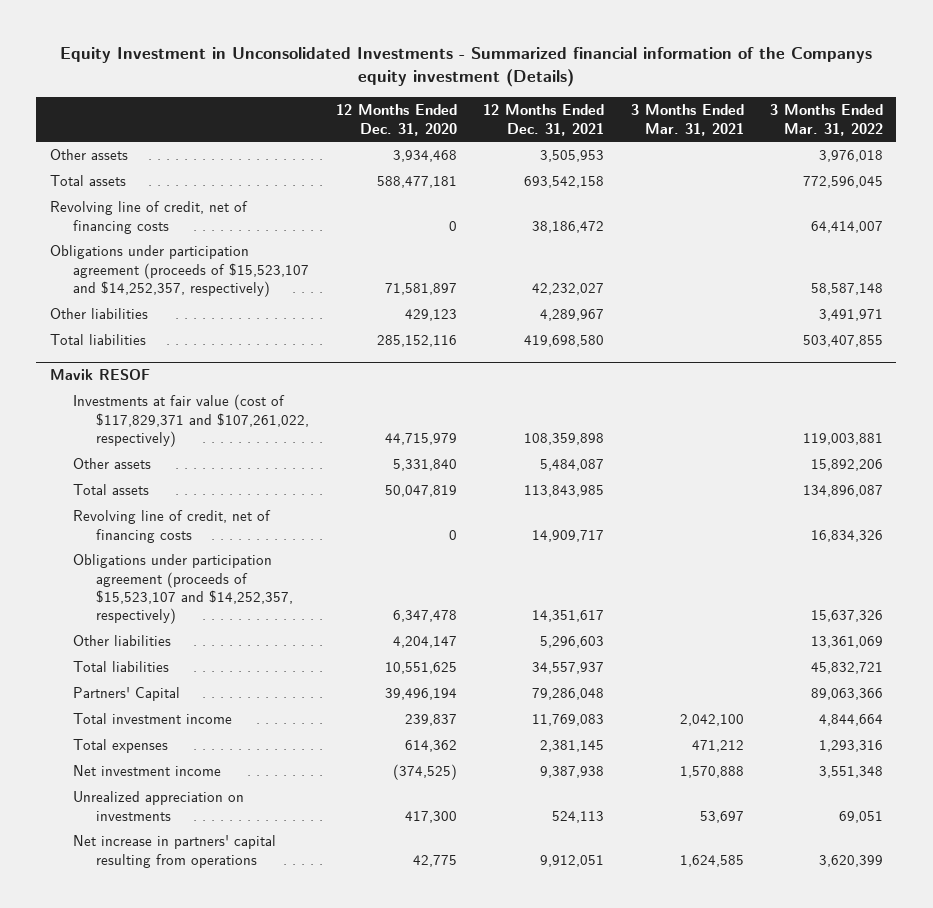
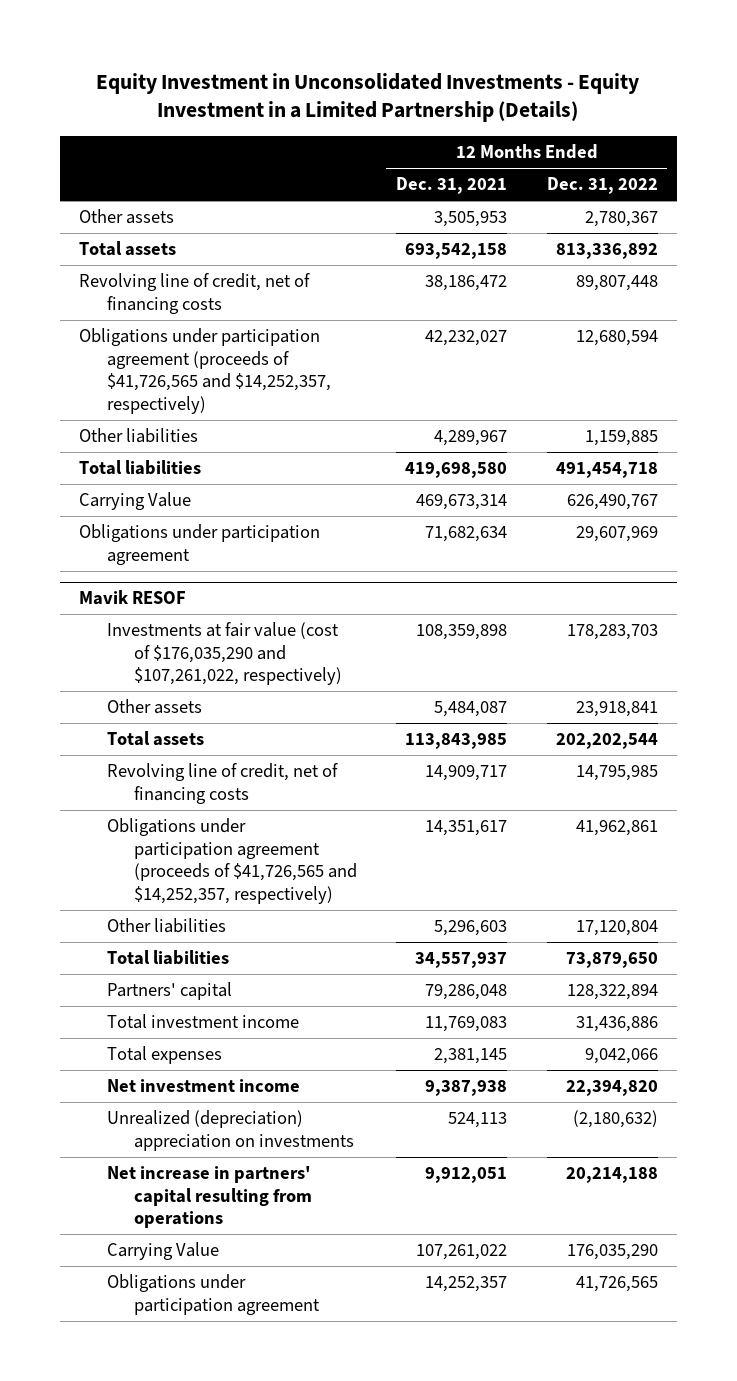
- Equity Investment in Unconsolidated Investments - Summarized financial information of the Companys equity investment (Details)
+ Equity Investment in Unconsolidated Investments - Equity Investment in a Limited Partnership (Details)
- | 12 Months Ended Dec. 31, 2020 | 12 Months Ended Dec. 31, 2021 | 3 Months Ended Mar. 31, 2021 | 3 Months Ended Mar. 31, 2022
+ | 12 Months Ended Dec. 31, 2021 | 12 Months Ended Dec. 31, 2022
- Obligations under participation agreement (proceeds of $15,523,107 and $14,252,357, respectively) | 71,581,897 | 42,232,027 | | 58,587,148
+ Obligations under participation agreement (proceeds of $41,726,565 and $14,252,357, respectively) | 42,232,027 | 12,680,594
+ Carrying Value | 469,673,314 | 626,490,767
+ Obligations under participation agreement | 71,682,634 | 29,607,969
@ Mavik RESOF
- Investments at fair value (cost of $117,829,371 and $107,261,022, respectively) | 44,715,979 | 108,359,898 | | 119,003,881
+ Investments at fair value (cost of $176,035,290 and $107,261,022, respectively) | 108,359,898 | 178,283,703
- Obligations under participation agreement (proceeds of $15,523,107 and $14,252,357, respectively) | 6,347,478 | 14,351,617 | | 15,637,326
+ Obligations under participation agreement (proceeds of $41,726,565 and $14,252,357, respectively) | 14,351,617 | 41,962,861
- Partners' Capital | 39,496,194 | 79,286,048 | | 89,063,366
+ Partners' capital | 79,286,048 | 128,322,894
- Unrealized appreciation on investments | 417,300 | 524,113 | 53,697 | 69,051
+ Unrealized (depreciation) appreciation on investments | 524,113 | (2,180,632)
+ Carrying Value | 107,261,022 | 176,035,290
+ Obligations under participation agreement | 14,252,357 | 41,726,565

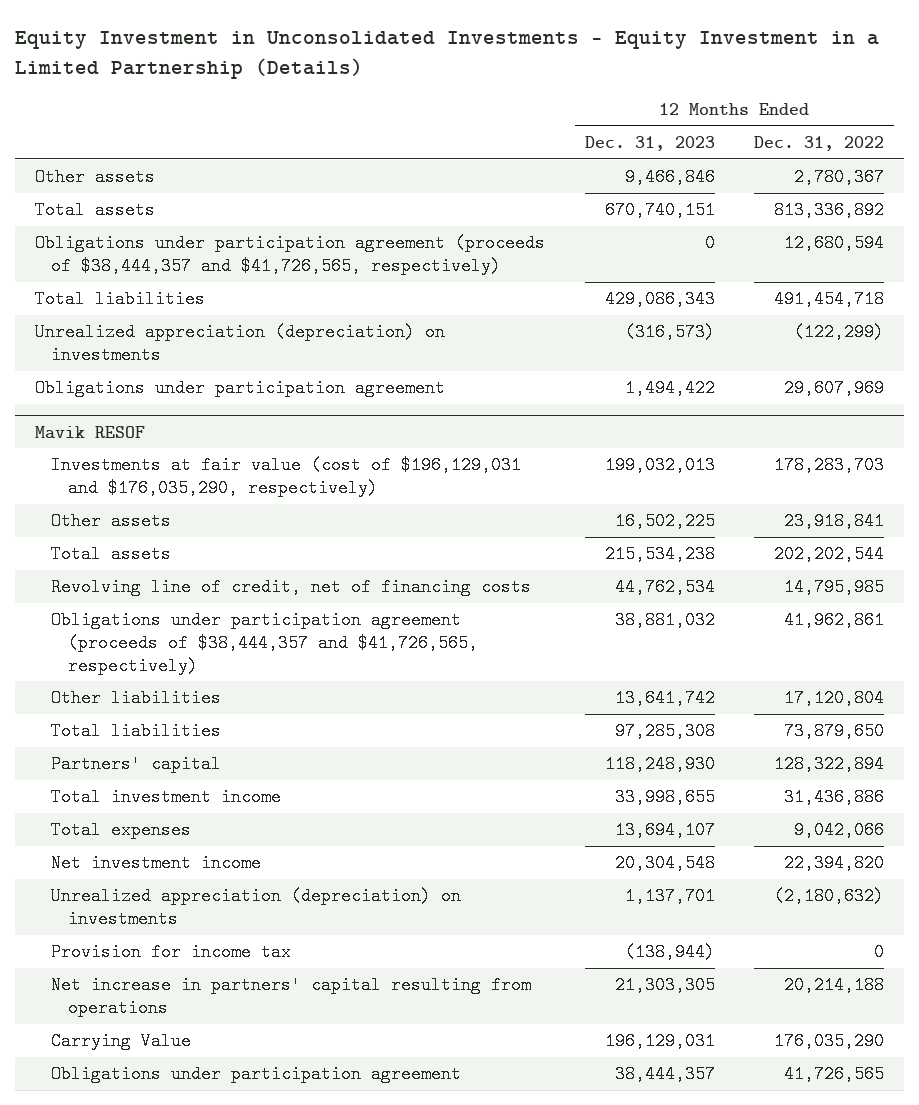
- | 12 Months Ended Dec. 31, 2021 | 12 Months Ended Dec. 31, 2022
+ | 12 Months Ended Dec. 31, 2023 | 12 Months Ended Dec. 31, 2022
- Revolving line of credit, net of financing costs | 38,186,472 | 89,807,448
- Obligations under participation agreement (proceeds of $41,726,565 and $14,252,357, respectively) | 42,232,027 | 12,680,594
- Other liabilities | 4,289,967 | 1,159,885
+ Obligations under participation agreement (proceeds of $38,444,357 and $41,726,565, respectively) | 0 | 12,680,594
- Carrying Value | 469,673,314 | 626,490,767
+ Unrealized appreciation (depreciation) on investments | (316,573) | (122,299)
@ Mavik RESOF
- Investments at fair value (cost of $176,035,290 and $107,261,022, respectively) | 108,359,898 | 178,283,703
+ Investments at fair value (cost of $196,129,031 and $176,035,290, respectively) | 199,032,013 | 178,283,703
- Obligations under participation agreement (proceeds of $41,726,565 and $14,252,357, respectively) | 14,351,617 | 41,962,861
+ Obligations under participation agreement (proceeds of $38,444,357 and $41,726,565, respectively) | 38,881,032 | 41,962,861
- Unrealized (depreciation) appreciation on investments | 524,113 | (2,180,632)
+ Unrealized appreciation (depreciation) on investments | 1,137,701 | (2,180,632)
+ Provision for income tax | (138,944) | 0

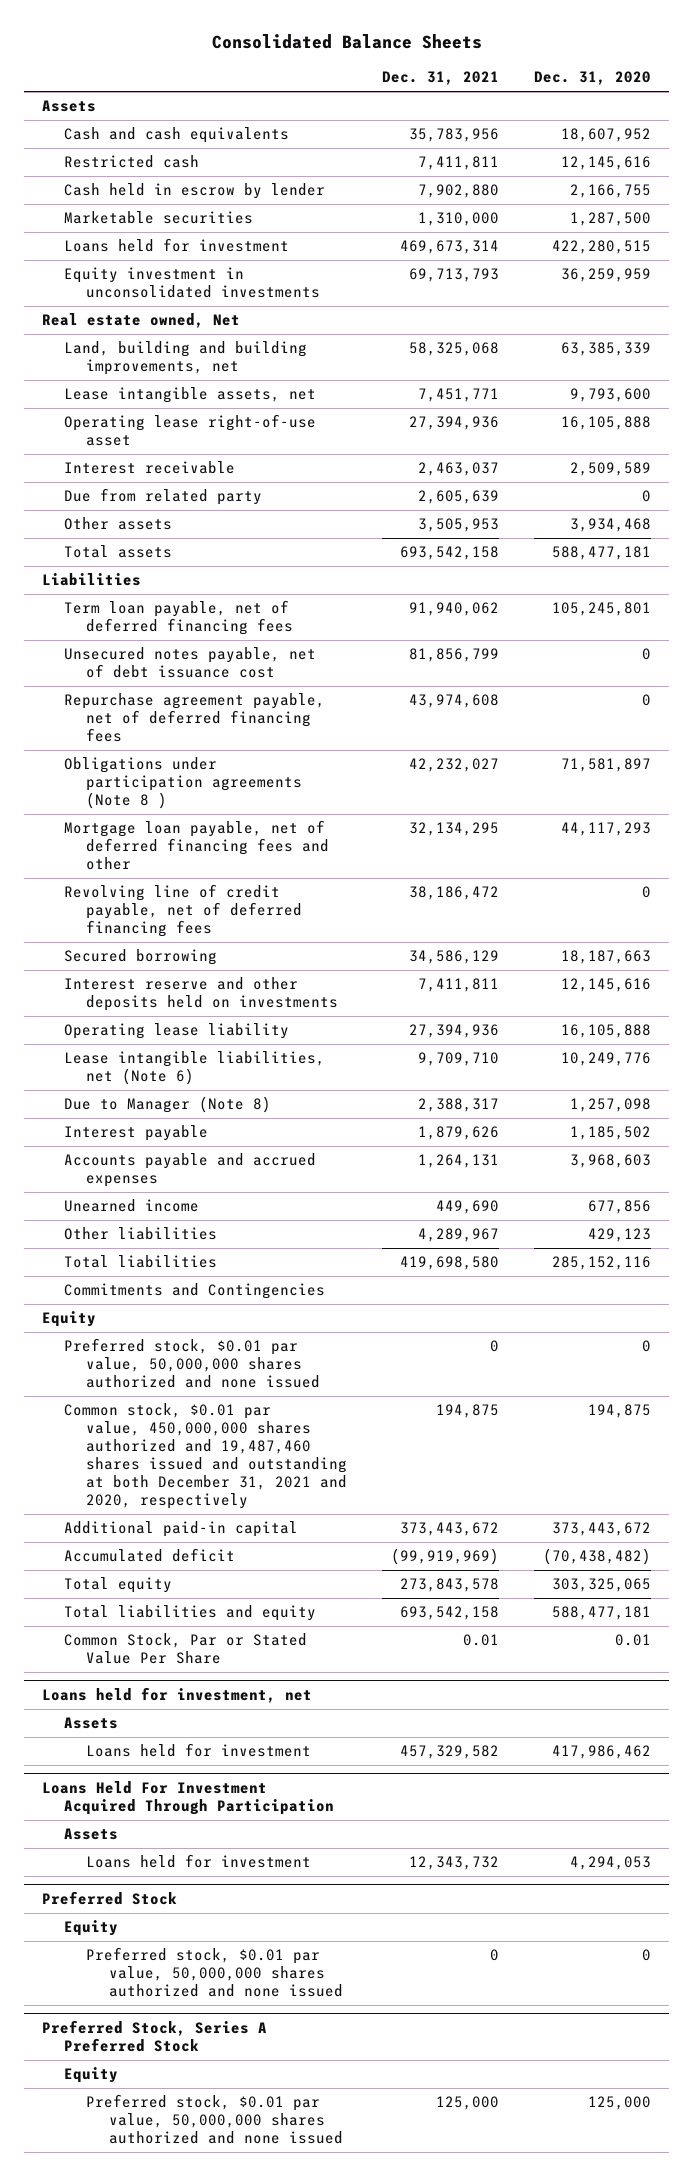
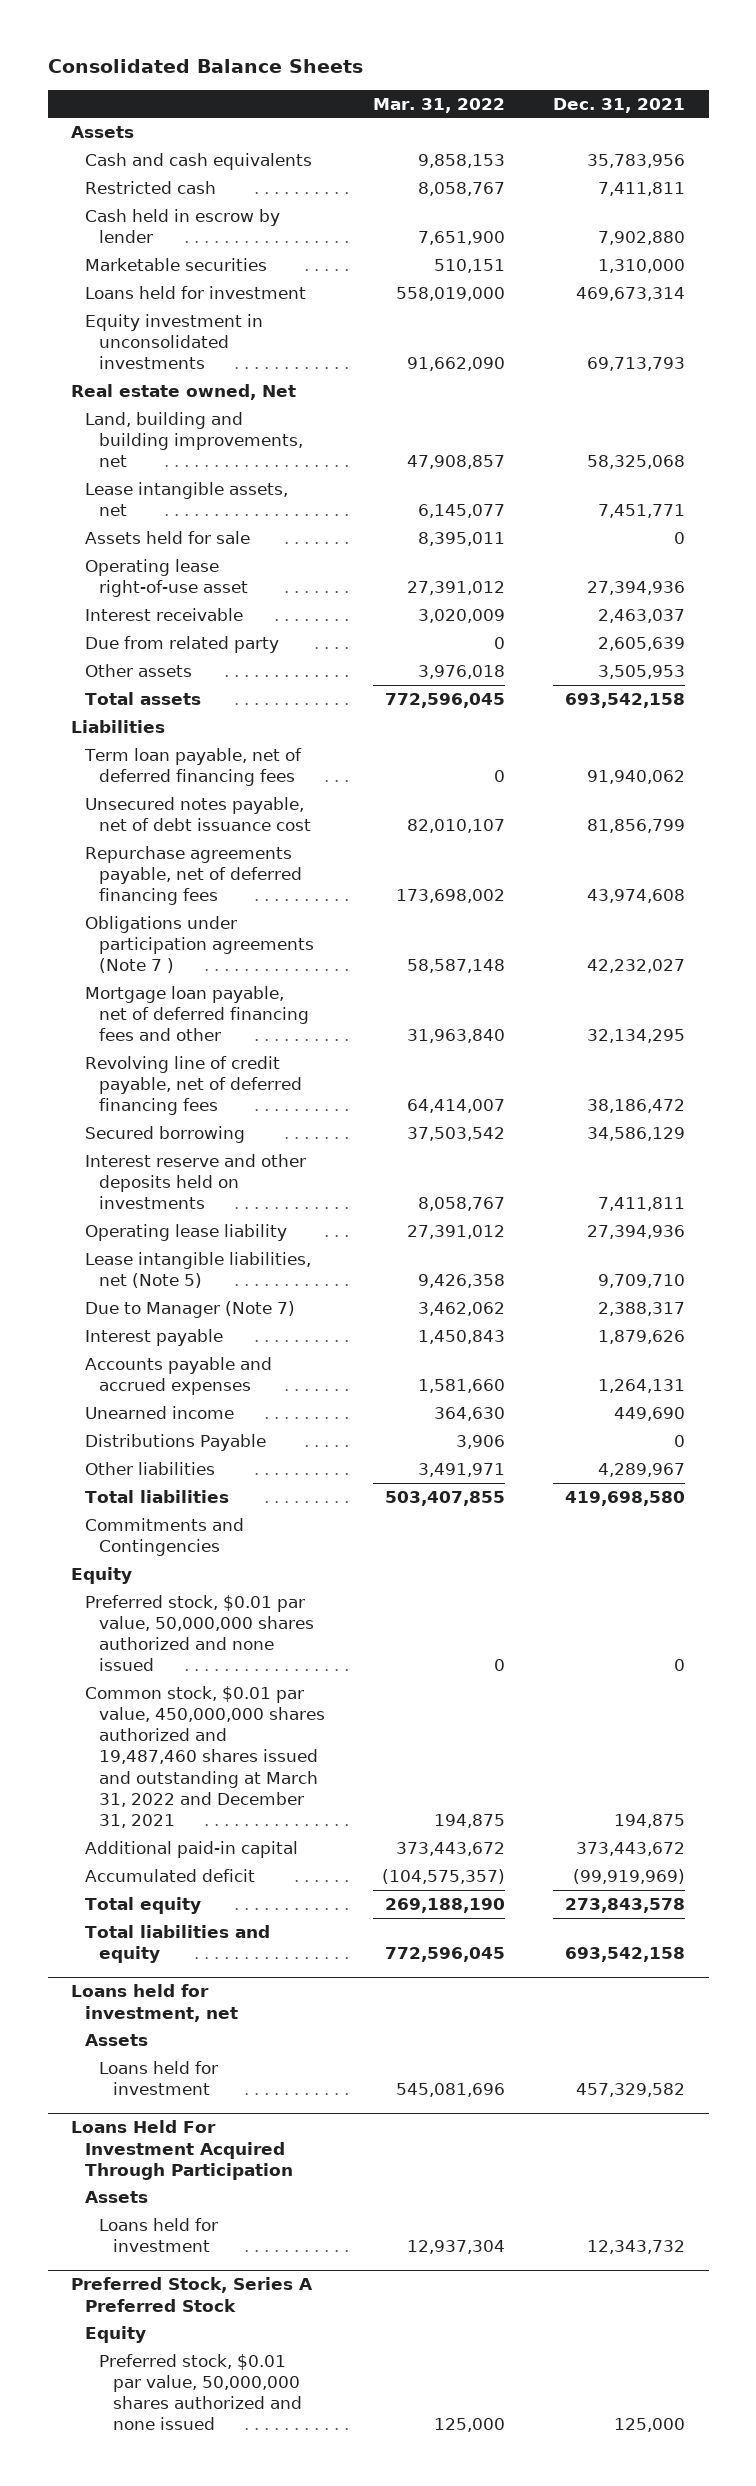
- | Dec. 31, 2021 | Dec. 31, 2020
+ | Mar. 31, 2022 | Dec. 31, 2021
+ Assets held for sale | 8,395,011 | 0
- Repurchase agreement payable, net of deferred financing fees | 43,974,608 | 0
- Obligations under participation agreements (Note 8 ) | 42,232,027 | 71,581,897
+ Repurchase agreements payable, net of deferred financing fees | 173,698,002 | 43,974,608
+ Obligations under participation agreements (Note 7 ) | 58,587,148 | 42,232,027
- Lease intangible liabilities, net (Note 6) | 9,709,710 | 10,249,776
- Due to Manager (Note 8) | 2,388,317 | 1,257,098
+ Lease intangible liabilities, net (Note 5) | 9,426,358 | 9,709,710
+ Due to Manager (Note 7) | 3,462,062 | 2,388,317
+ Distributions Payable | 3,906 | 0
- Common stock, $0.01 par value, 450,000,000 shares authorized and 19,487,460 shares issued and outstanding at both December 31, 2021 and 2020, respectively | 194,875 | 194,875
+ Common stock, $0.01 par value, 450,000,000 shares authorized and 19,487,460 shares issued and outstanding at March 31, 2022 and December 31, 2021 | 194,875 | 194,875
- Common Stock, Par or Stated Value Per Share | 0.01 | 0.01
- Preferred Stock
- Equity
- Preferred stock, $0.01 par value, 50,000,000 shares authorized and none issued | 0 | 0

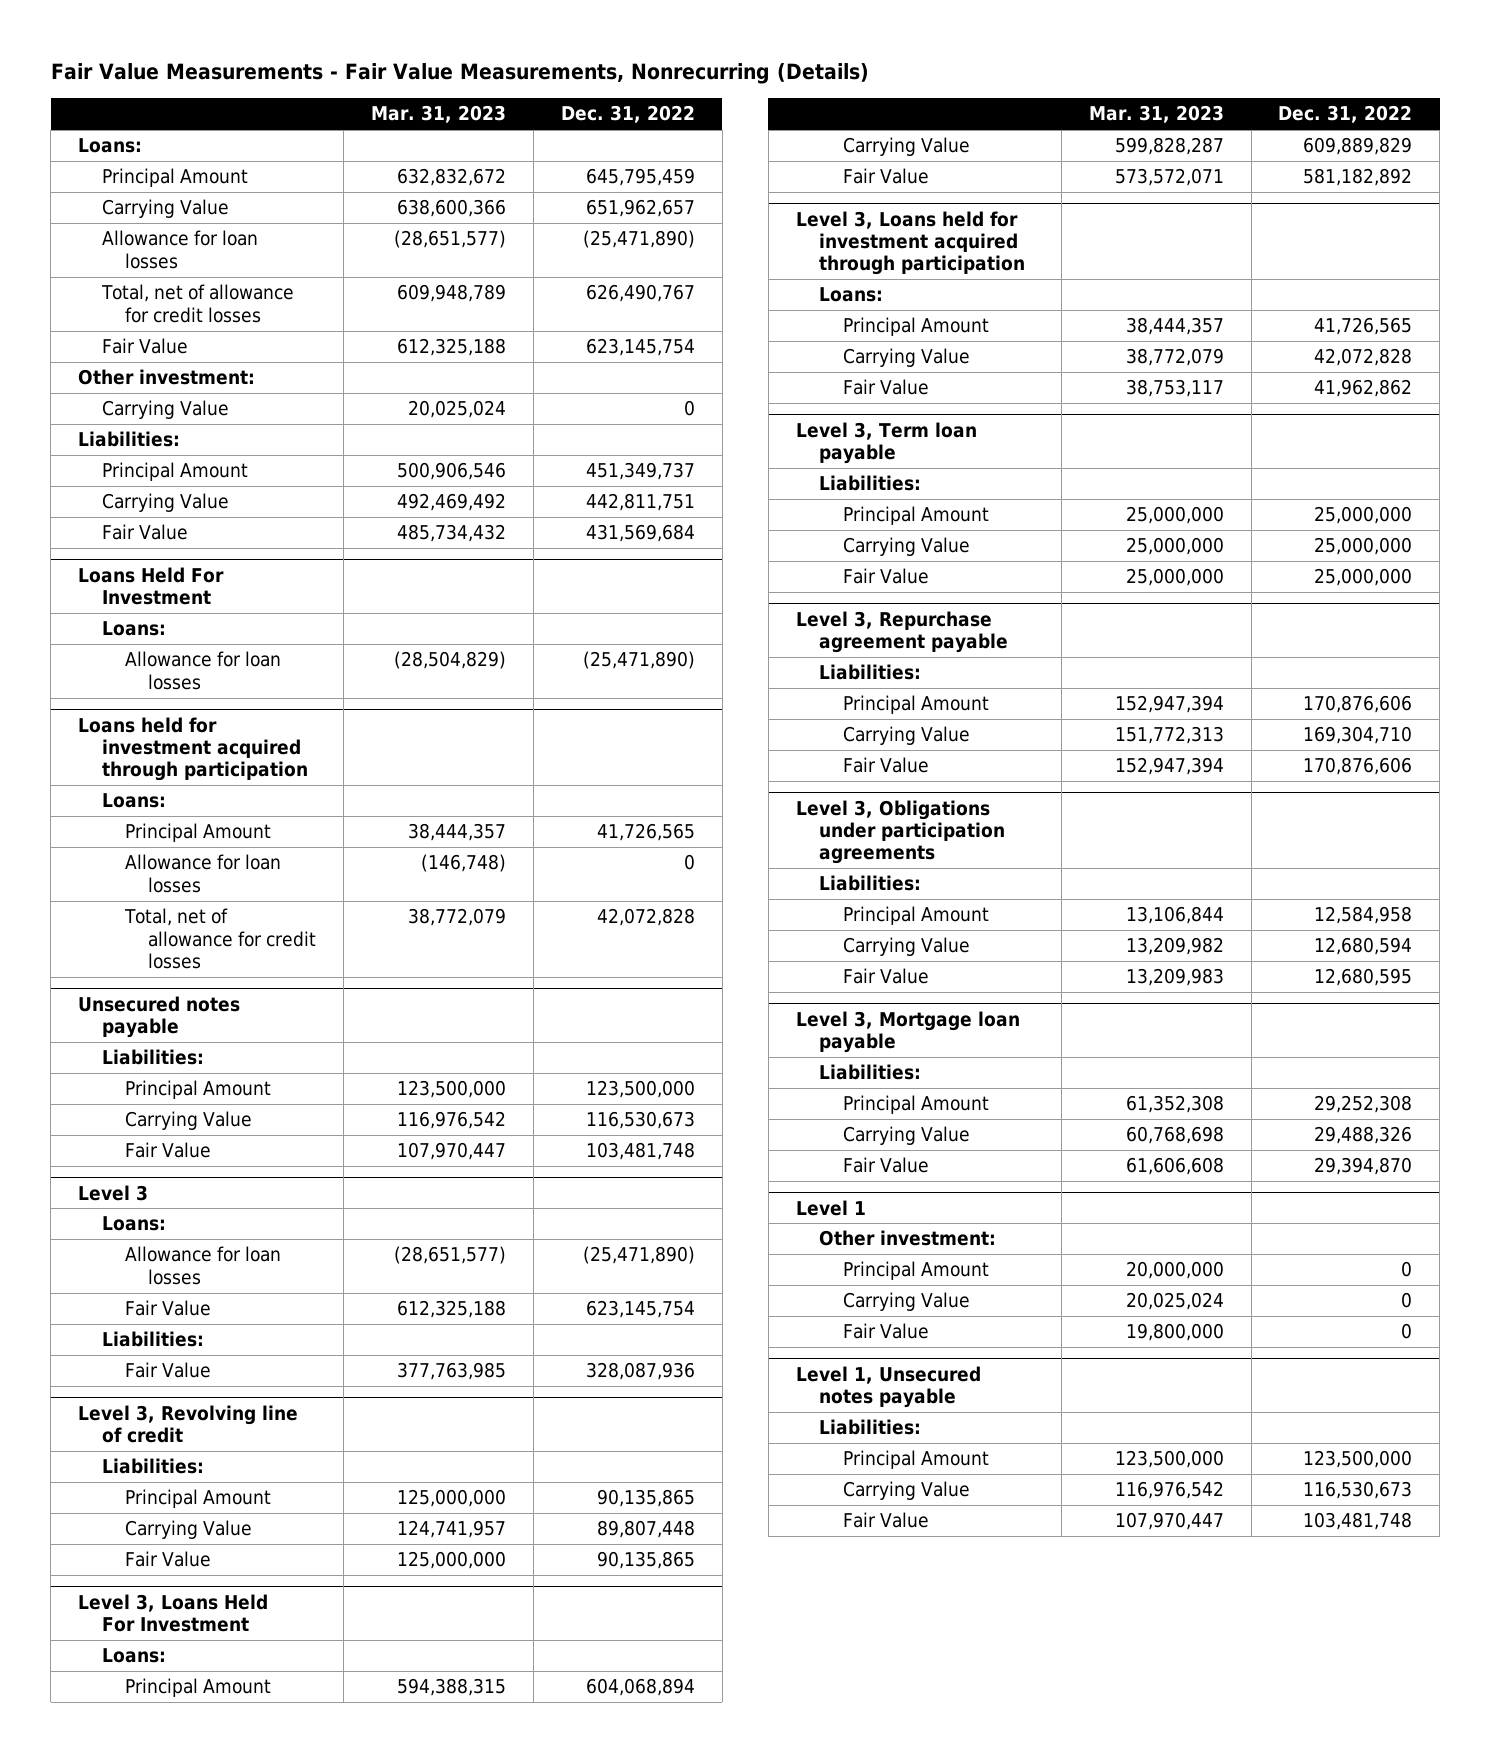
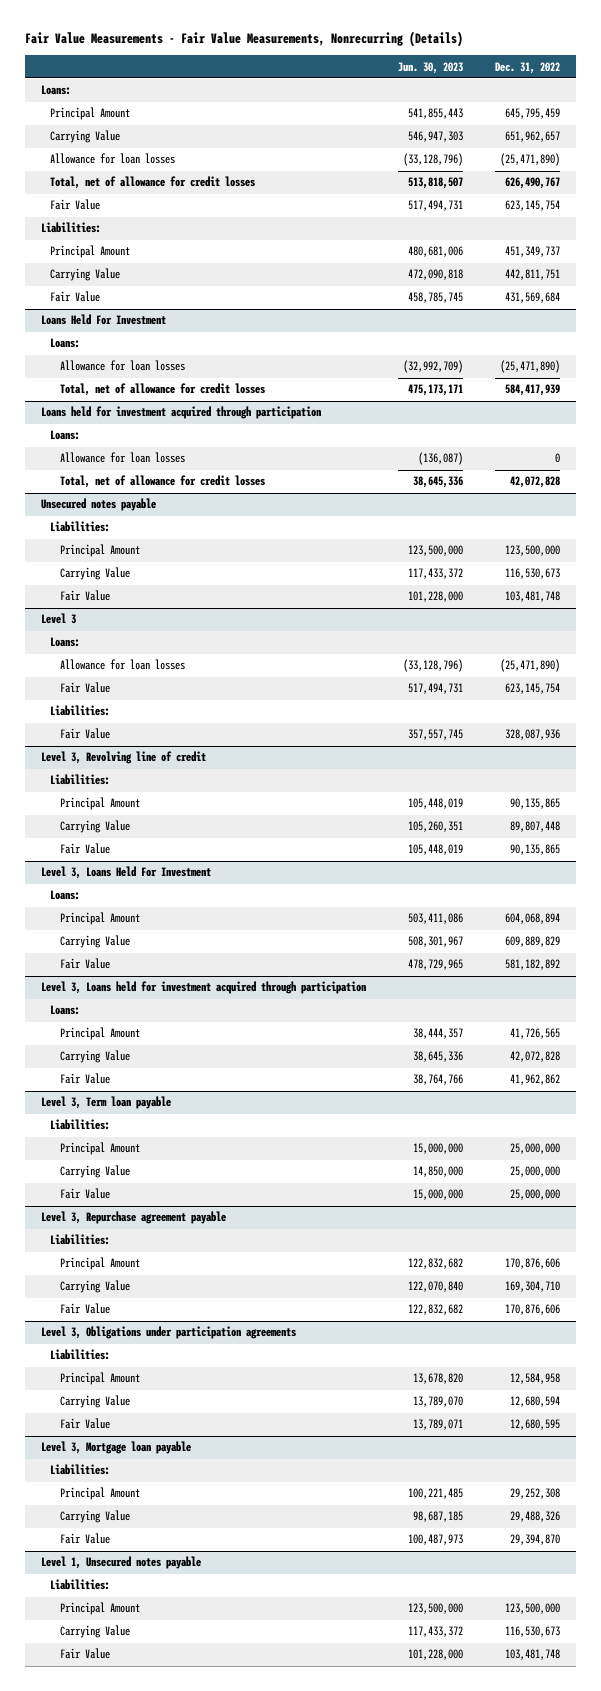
- | Mar. 31, 2023 | Dec. 31, 2022
+ | Jun. 30, 2023 | Dec. 31, 2022
- Other investment:
- Carrying Value | 20,025,024 | 0
@ Loans Held For Investment
+ Total, net of allowance for credit losses | 475,173,171 | 584,417,939
@ Loans held for investment acquired through participation
- Principal Amount | 38,444,357 | 41,726,565
- Level 1
- Other investment:
- Principal Amount | 20,000,000 | 0
- Carrying Value | 20,025,024 | 0
- Fair Value | 19,800,000 | 0

